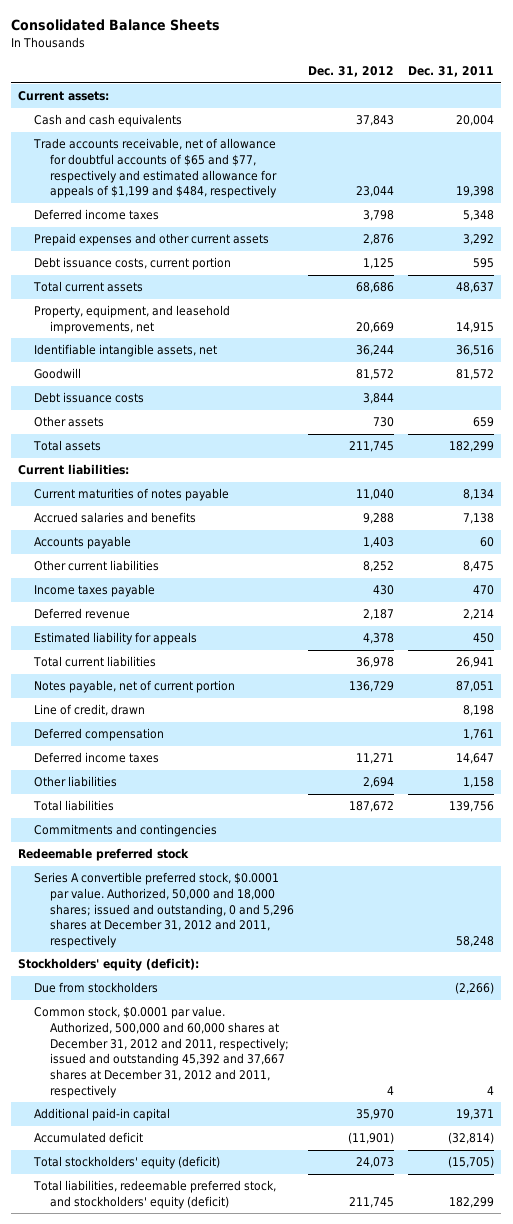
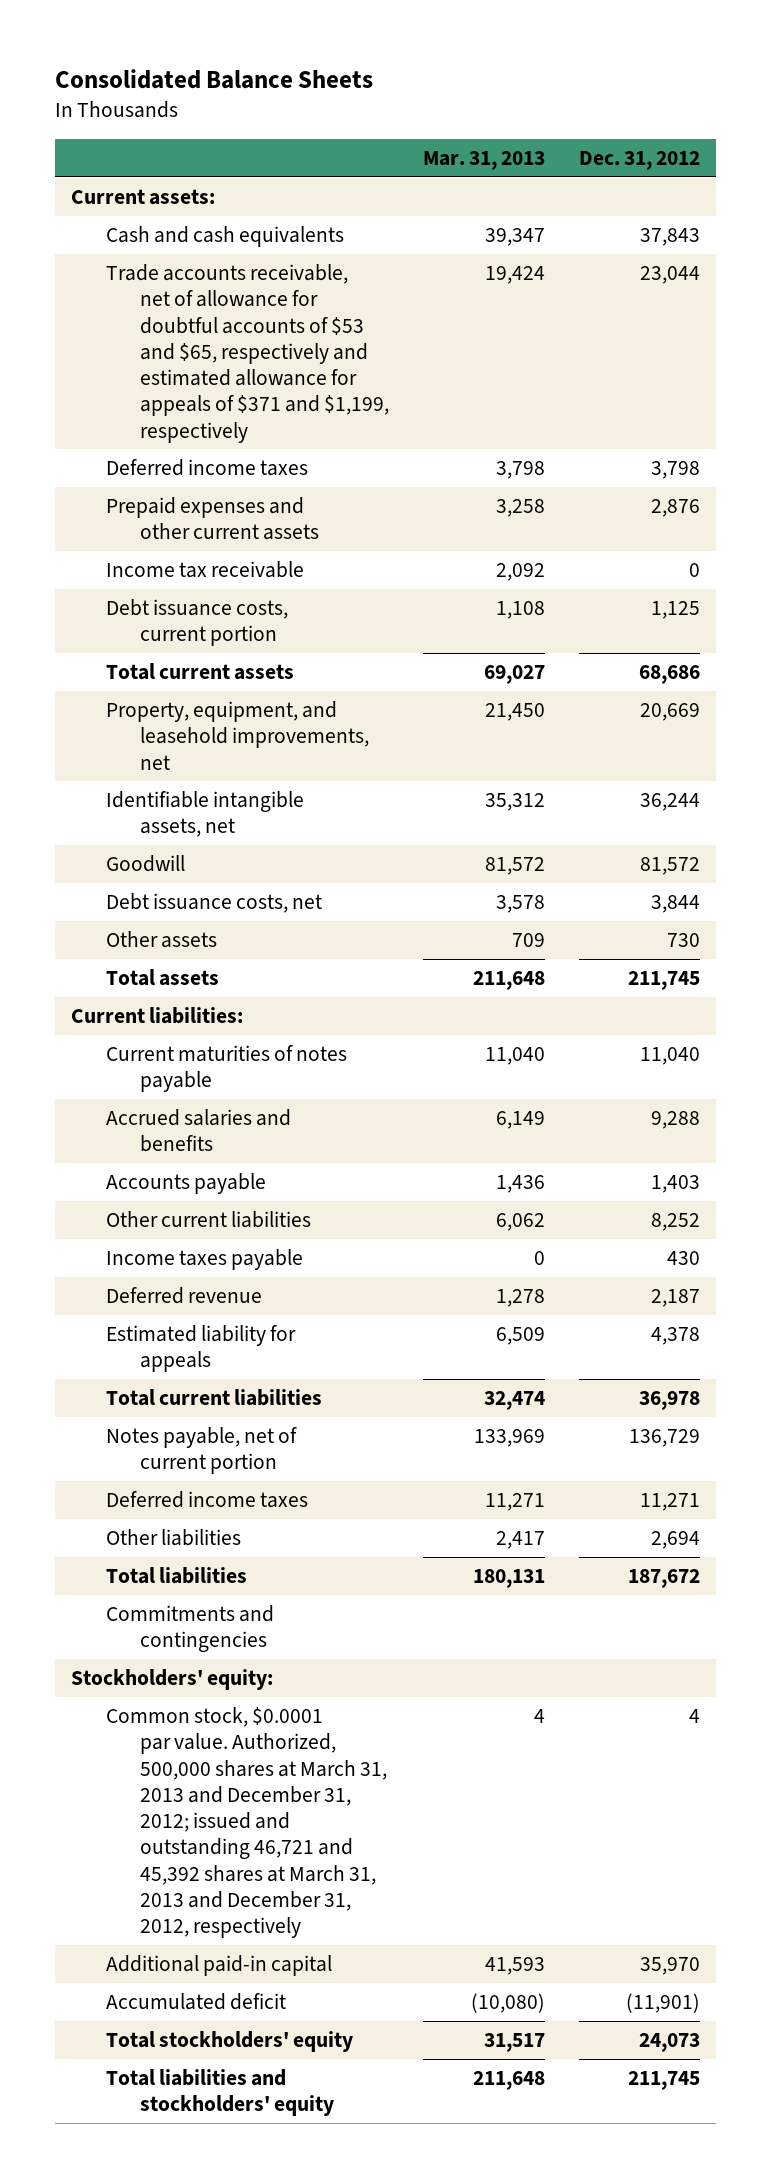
- | Dec. 31, 2012 | Dec. 31, 2011
+ | Mar. 31, 2013 | Dec. 31, 2012
- Trade accounts receivable, net of allowance for doubtful accounts of $65 and $77, respectively and estimated allowance for appeals of $1,199 and $484, respectively | 23,044 | 19,398
+ Trade accounts receivable, net of allowance for doubtful accounts of $53 and $65, respectively and estimated allowance for appeals of $371 and $1,199, respectively | 19,424 | 23,044
+ Income tax receivable | 2,092 | 0
- Debt issuance costs | 3,844 |
+ Debt issuance costs, net | 3,578 | 3,844
- Line of credit, drawn | | 8,198
- Deferred compensation | | 1,761
- Redeemable preferred stock
- Series A convertible preferred stock, $0.0001 par value. Authorized, 50,000 and 18,000 shares; issued and outstanding, 0 and 5,296 shares at December 31, 2012 and 2011, respectively | | 58,248
- Stockholders' equity (deficit):
- Due from stockholders | | (2,266)
- Common stock, $0.0001 par value. Authorized, 500,000 and 60,000 shares at December 31, 2012 and 2011, respectively; issued and outstanding 45,392 and 37,667 shares at December 31, 2012 and 2011, respectively | 4 | 4
+ Stockholders' equity:
+ Common stock, $0.0001 par value. Authorized, 500,000 shares at March 31, 2013 and December 31, 2012; issued and outstanding 46,721 and 45,392 shares at March 31, 2013 and December 31, 2012, respectively | 4 | 4
- Total stockholders' equity (deficit) | 24,073 | (15,705)
- Total liabilities, redeemable preferred stock, and stockholders' equity (deficit) | 211,745 | 182,299
+ Total stockholders' equity | 31,517 | 24,073
+ Total liabilities and stockholders' equity | 211,648 | 211,745

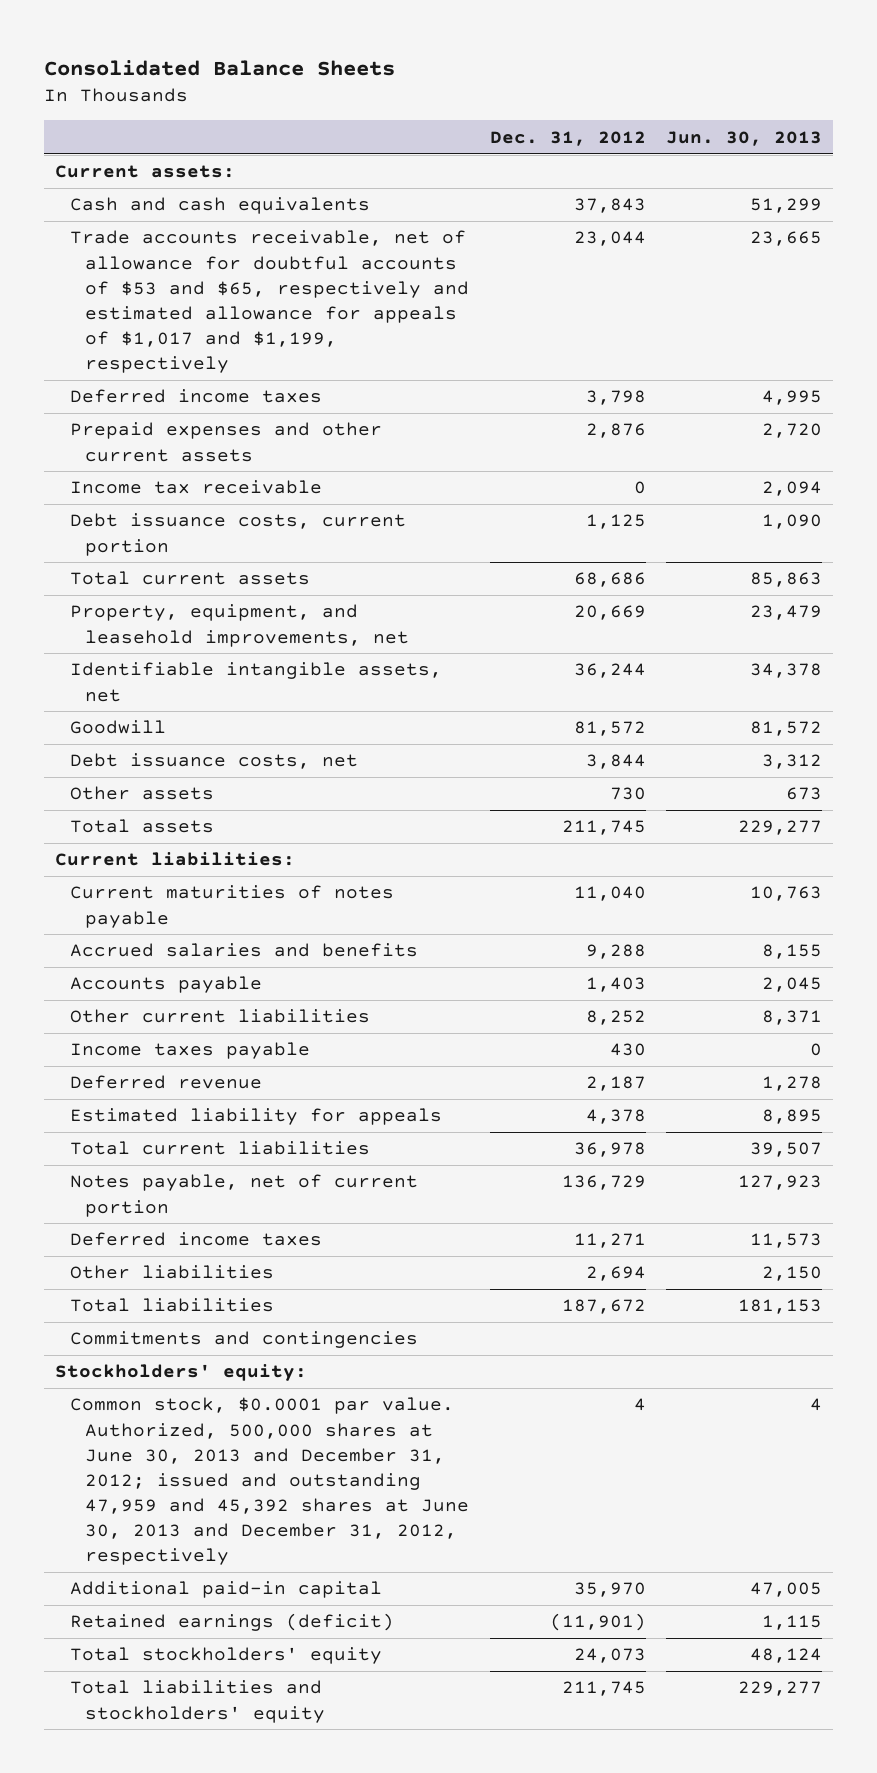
- | Mar. 31, 2013 | Dec. 31, 2012
+ | Dec. 31, 2012 | Jun. 30, 2013
- Trade accounts receivable, net of allowance for doubtful accounts of $53 and $65, respectively and estimated allowance for appeals of $371 and $1,199, respectively | 19,424 | 23,044
+ Trade accounts receivable, net of allowance for doubtful accounts of $53 and $65, respectively and estimated allowance for appeals of $1,017 and $1,199, respectively | 23,044 | 23,665
- Common stock, $0.0001 par value. Authorized, 500,000 shares at March 31, 2013 and December 31, 2012; issued and outstanding 46,721 and 45,392 shares at March 31, 2013 and December 31, 2012, respectively | 4 | 4
+ Common stock, $0.0001 par value. Authorized, 500,000 shares at June 30, 2013 and December 31, 2012; issued and outstanding 47,959 and 45,392 shares at June 30, 2013 and December 31, 2012, respectively | 4 | 4
- Accumulated deficit | (10,080) | (11,901)
+ Retained earnings (deficit) | (11,901) | 1,115

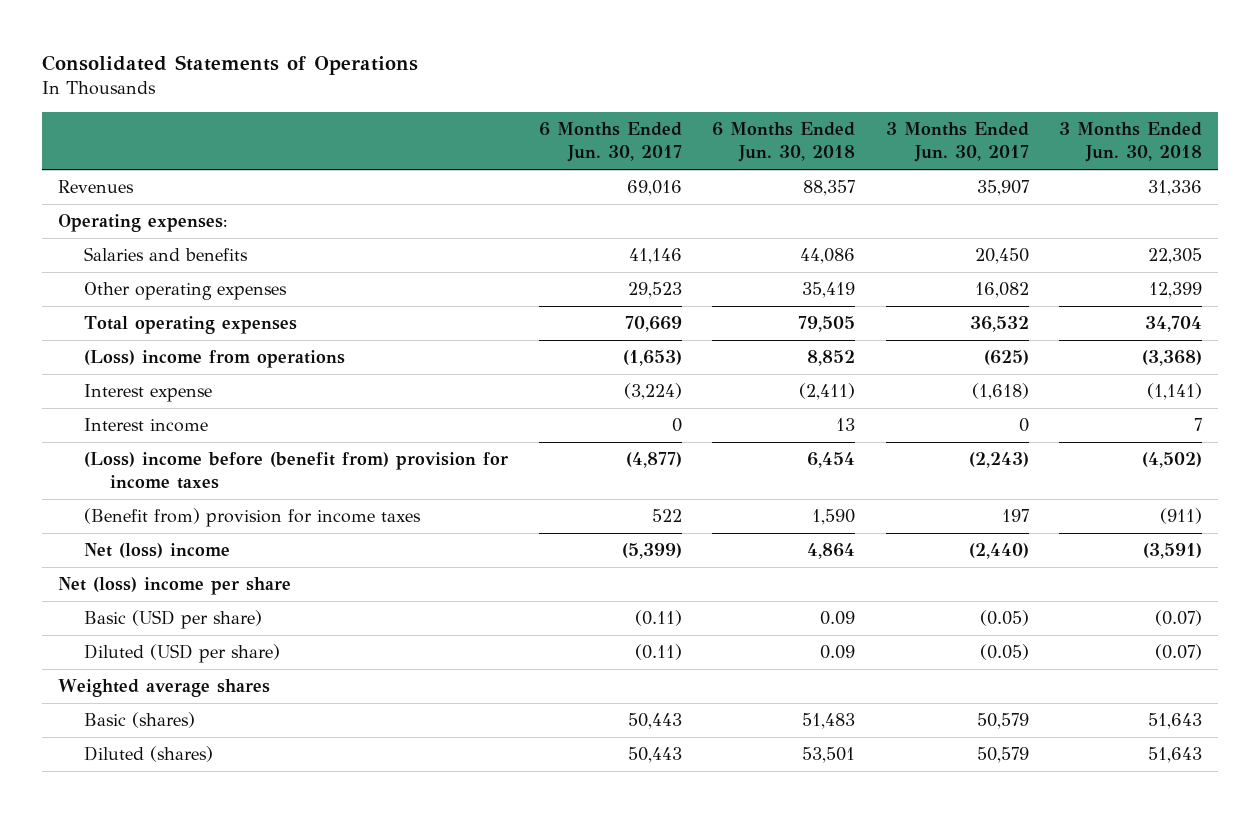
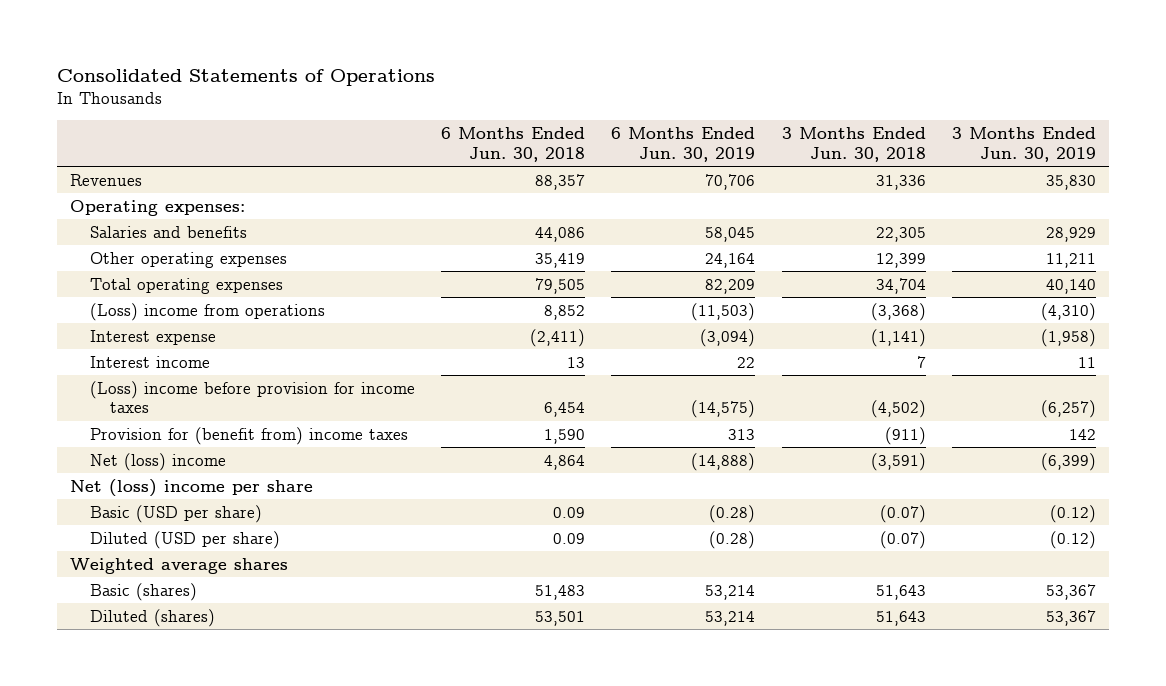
- | 6 Months Ended Jun. 30, 2017 | 6 Months Ended Jun. 30, 2018 | 3 Months Ended Jun. 30, 2017 | 3 Months Ended Jun. 30, 2018
+ | 6 Months Ended Jun. 30, 2018 | 6 Months Ended Jun. 30, 2019 | 3 Months Ended Jun. 30, 2018 | 3 Months Ended Jun. 30, 2019
- (Loss) income before (benefit from) provision for income taxes | (4,877) | 6,454 | (2,243) | (4,502)
- (Benefit from) provision for income taxes | 522 | 1,590 | 197 | (911)
+ (Loss) income before provision for income taxes | 6,454 | (14,575) | (4,502) | (6,257)
+ Provision for (benefit from) income taxes | 1,590 | 313 | (911) | 142

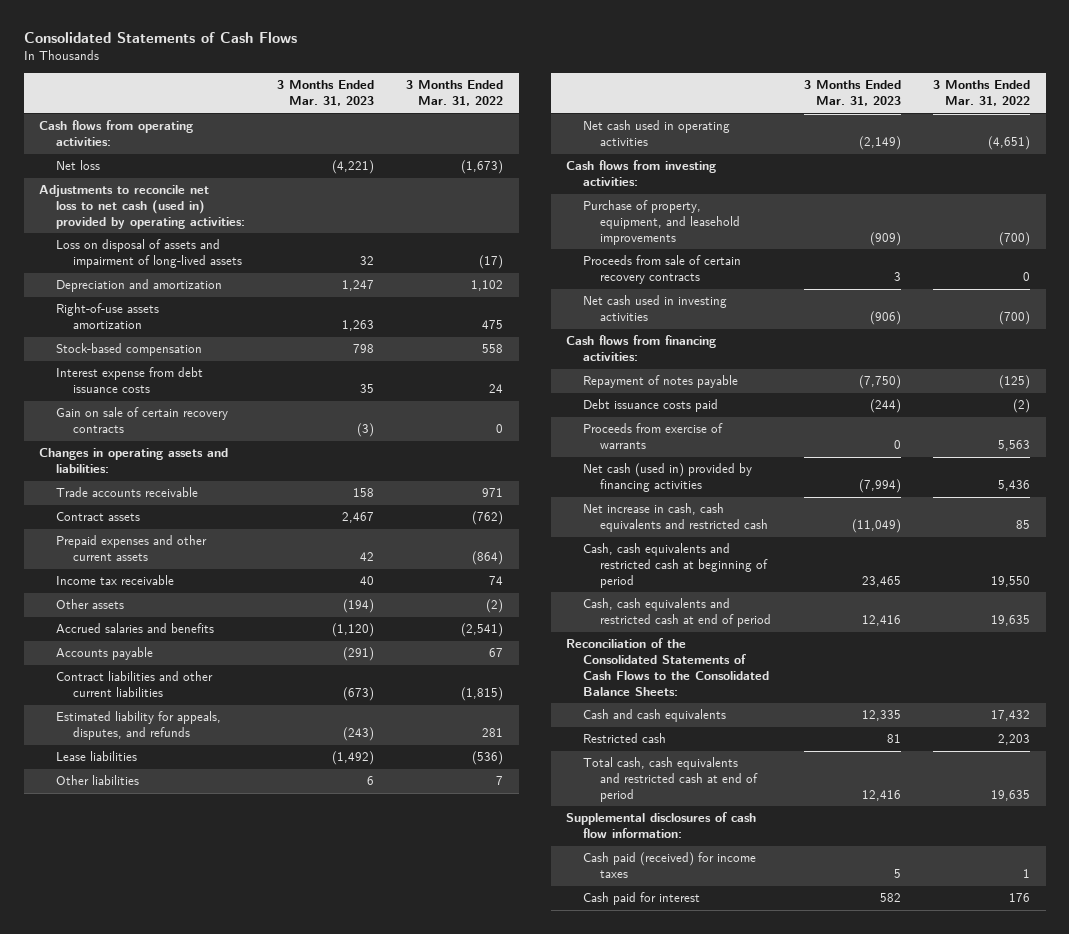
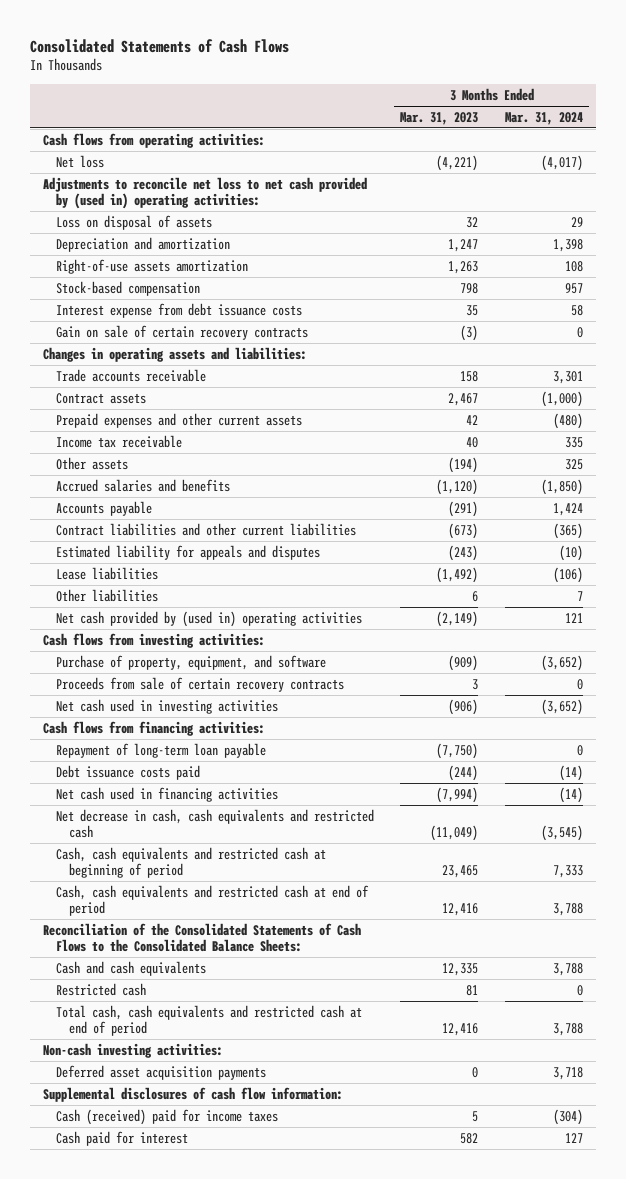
- | 3 Months Ended Mar. 31, 2023 | 3 Months Ended Mar. 31, 2022
+ | 3 Months Ended Mar. 31, 2023 | 3 Months Ended Mar. 31, 2024
- Adjustments to reconcile net loss to net cash (used in) provided by operating activities:
- Loss on disposal of assets and impairment of long-lived assets | 32 | (17)
+ Adjustments to reconcile net loss to net cash provided by (used in) operating activities:
+ Loss on disposal of assets | 32 | 29
- Estimated liability for appeals, disputes, and refunds | (243) | 281
+ Estimated liability for appeals and disputes | (243) | (10)
- Net cash used in operating activities | (2,149) | (4,651)
+ Net cash provided by (used in) operating activities | (2,149) | 121
- Purchase of property, equipment, and leasehold improvements | (909) | (700)
+ Purchase of property, equipment, and software | (909) | (3,652)
- Repayment of notes payable | (7,750) | (125)
+ Repayment of long-term loan payable | (7,750) | 0
- Proceeds from exercise of warrants | 0 | 5,563
- Net cash (used in) provided by financing activities | (7,994) | 5,436
- Net increase in cash, cash equivalents and restricted cash | (11,049) | 85
+ Net cash used in financing activities | (7,994) | (14)
+ Net decrease in cash, cash equivalents and restricted cash | (11,049) | (3,545)
+ Non-cash investing activities:
+ Deferred asset acquisition payments | 0 | 3,718
- Cash paid (received) for income taxes | 5 | 1
+ Cash (received) paid for income taxes | 5 | (304)

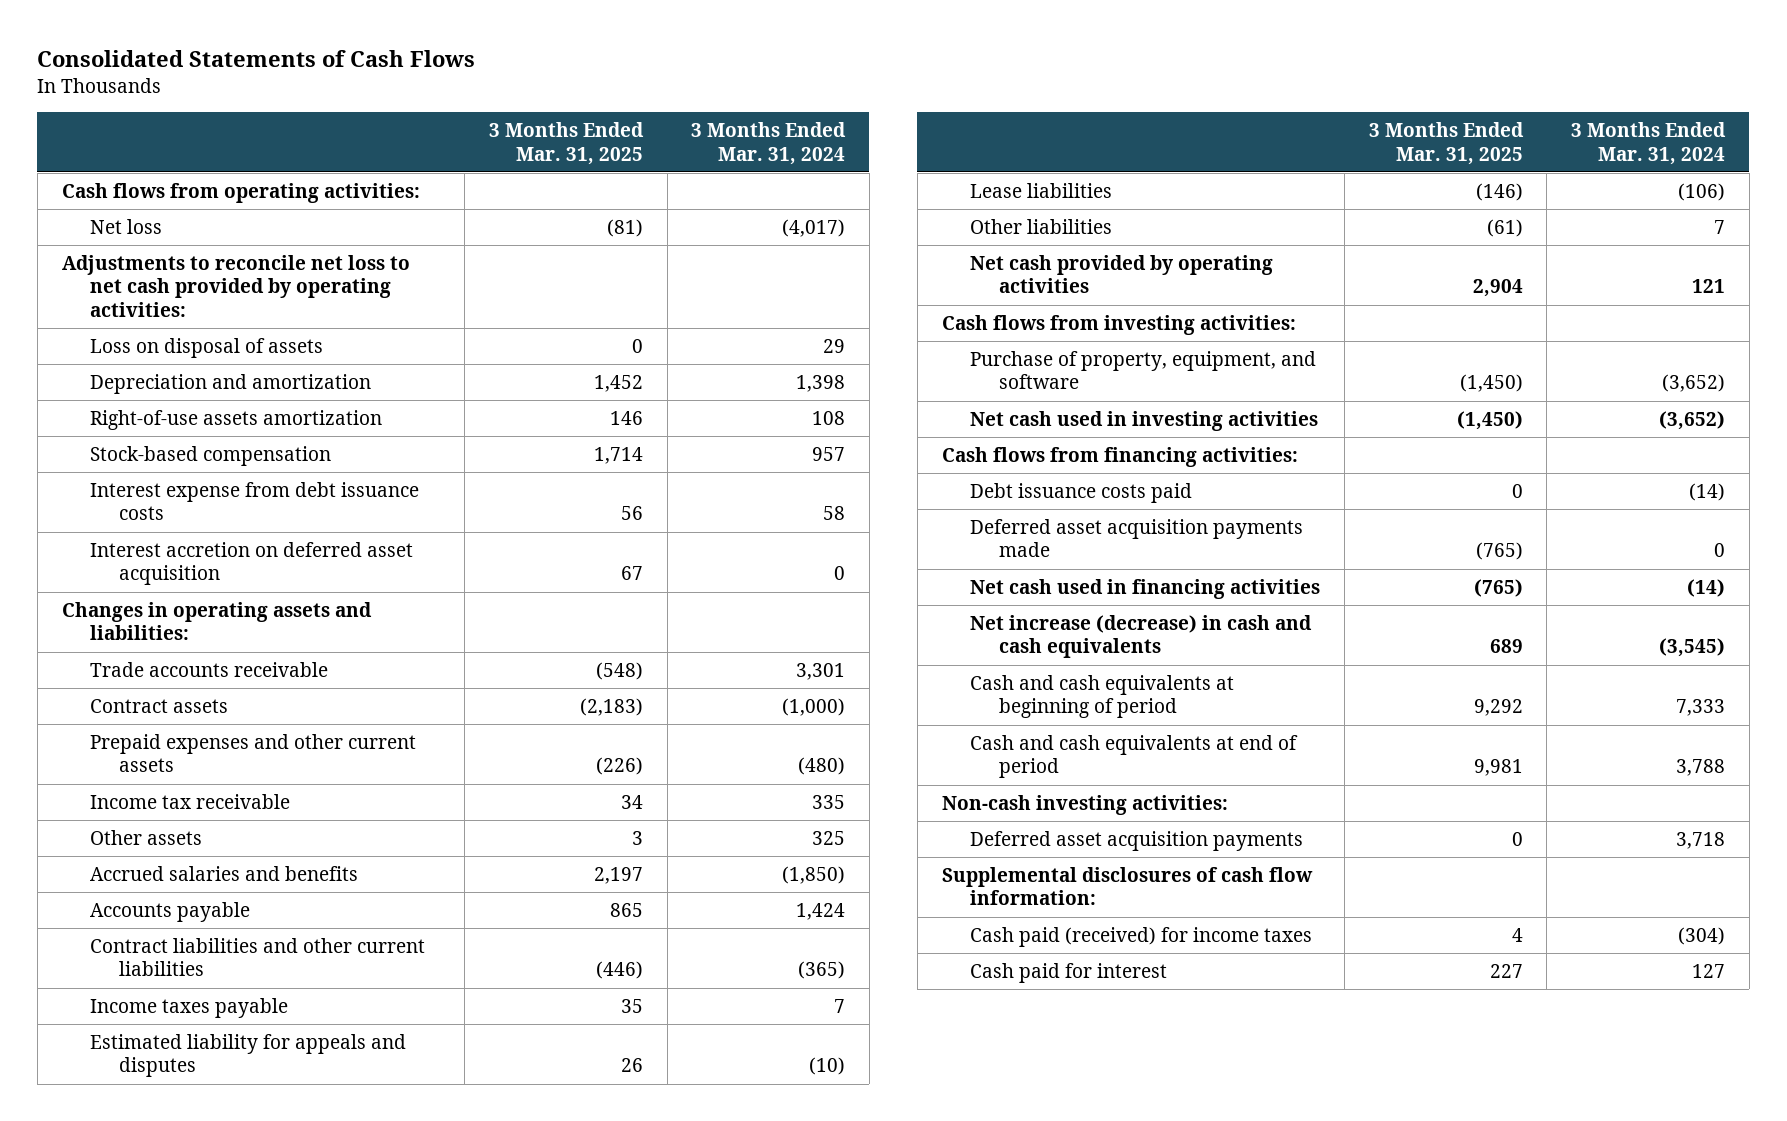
- | 3 Months Ended Mar. 31, 2023 | 3 Months Ended Mar. 31, 2024
+ | 3 Months Ended Mar. 31, 2025 | 3 Months Ended Mar. 31, 2024
- Adjustments to reconcile net loss to net cash provided by (used in) operating activities:
+ Adjustments to reconcile net loss to net cash provided by operating activities:
- Gain on sale of certain recovery contracts | (3) | 0
+ Interest accretion on deferred asset acquisition | 67 | 0
+ Income taxes payable | 35 | 7
- Net cash provided by (used in) operating activities | (2,149) | 121
+ Net cash provided by operating activities | 2,904 | 121
- Proceeds from sale of certain recovery contracts | 3 | 0
- Repayment of long-term loan payable | (7,750) | 0
+ Deferred asset acquisition payments made | (765) | 0
- Net decrease in cash, cash equivalents and restricted cash | (11,049) | (3,545)
- Cash, cash equivalents and restricted cash at beginning of period | 23,465 | 7,333
- Cash, cash equivalents and restricted cash at end of period | 12,416 | 3,788
- Reconciliation of the Consolidated Statements of Cash Flows to the Consolidated Balance Sheets:
- Cash and cash equivalents | 12,335 | 3,788
- Restricted cash | 81 | 0
- Total cash, cash equivalents and restricted cash at end of period | 12,416 | 3,788
+ Net increase (decrease) in cash and cash equivalents | 689 | (3,545)
+ Cash and cash equivalents at beginning of period | 9,292 | 7,333
+ Cash and cash equivalents at end of period | 9,981 | 3,788
- Cash (received) paid for income taxes | 5 | (304)
+ Cash paid (received) for income taxes | 4 | (304)

